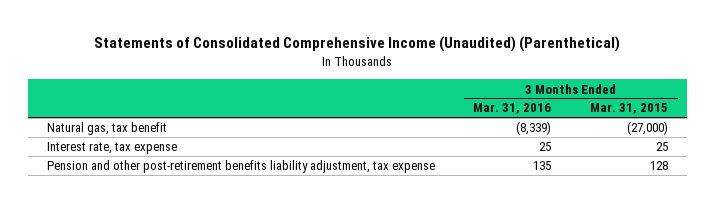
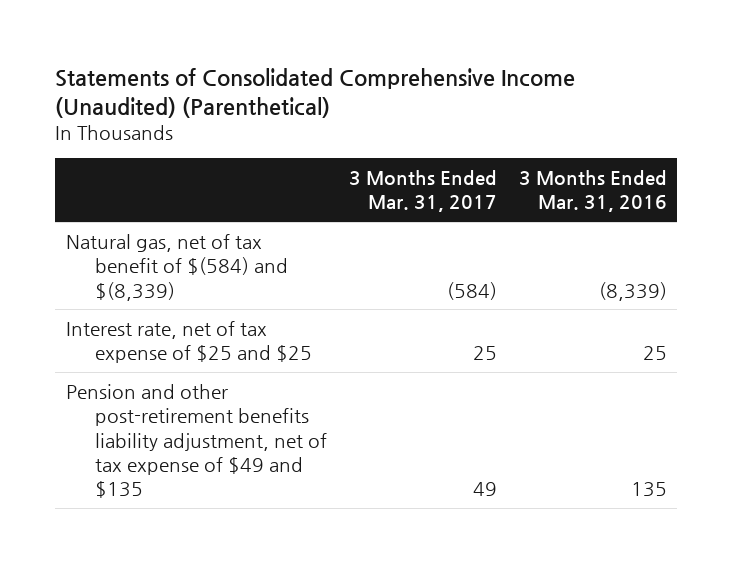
- | 3 Months Ended Mar. 31, 2016 | 3 Months Ended Mar. 31, 2015
+ | 3 Months Ended Mar. 31, 2017 | 3 Months Ended Mar. 31, 2016
- Natural gas, tax benefit | (8,339) | (27,000)
- Interest rate, tax expense | 25 | 25
- Pension and other post-retirement benefits liability adjustment, tax expense | 135 | 128
+ Natural gas, net of tax benefit of $(584) and $(8,339) | (584) | (8,339)
+ Interest rate, net of tax expense of $25 and $25 | 25 | 25
+ Pension and other post-retirement benefits liability adjustment, net of tax expense of $49 and $135 | 49 | 135

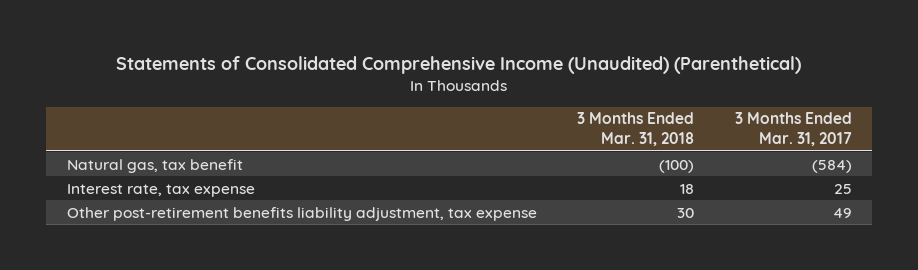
- | 3 Months Ended Mar. 31, 2017 | 3 Months Ended Mar. 31, 2016
+ | 3 Months Ended Mar. 31, 2018 | 3 Months Ended Mar. 31, 2017
- Natural gas, net of tax benefit of $(584) and $(8,339) | (584) | (8,339)
- Interest rate, net of tax expense of $25 and $25 | 25 | 25
- Pension and other post-retirement benefits liability adjustment, net of tax expense of $49 and $135 | 49 | 135
+ Natural gas, tax benefit | (100) | (584)
+ Interest rate, tax expense | 18 | 25
+ Other post-retirement benefits liability adjustment, tax expense | 30 | 49

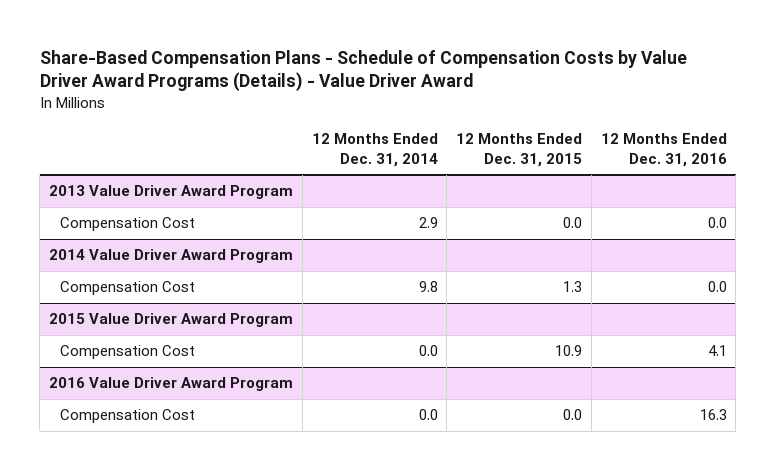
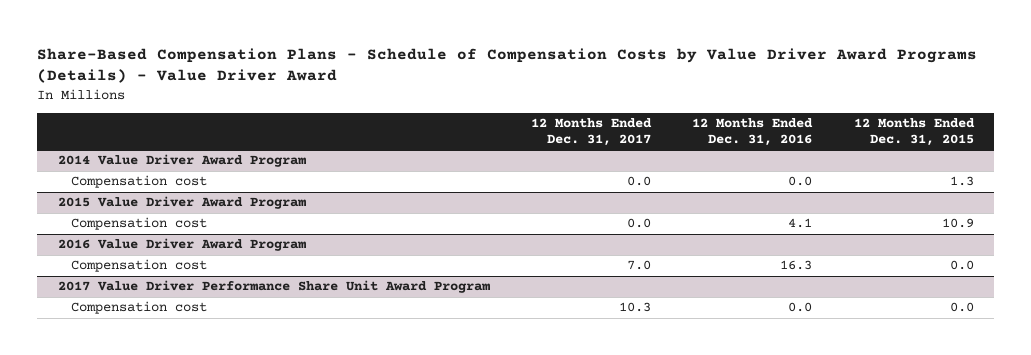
- | 12 Months Ended Dec. 31, 2014 | 12 Months Ended Dec. 31, 2015 | 12 Months Ended Dec. 31, 2016
+ | 12 Months Ended Dec. 31, 2017 | 12 Months Ended Dec. 31, 2016 | 12 Months Ended Dec. 31, 2015
- 2013 Value Driver Award Program
- Compensation Cost | 2.9 | 0.0 | 0.0
@ 2014 Value Driver Award Program
- Compensation Cost | 9.8 | 1.3 | 0.0
+ Compensation cost | 0.0 | 0.0 | 1.3
@ 2015 Value Driver Award Program
- Compensation Cost | 0.0 | 10.9 | 4.1
+ Compensation cost | 0.0 | 4.1 | 10.9
@ 2016 Value Driver Award Program
- Compensation Cost | 0.0 | 0.0 | 16.3
+ Compensation cost | 7.0 | 16.3 | 0.0
+ 2017 Value Driver Performance Share Unit Award Program
+ Compensation cost | 10.3 | 0.0 | 0.0

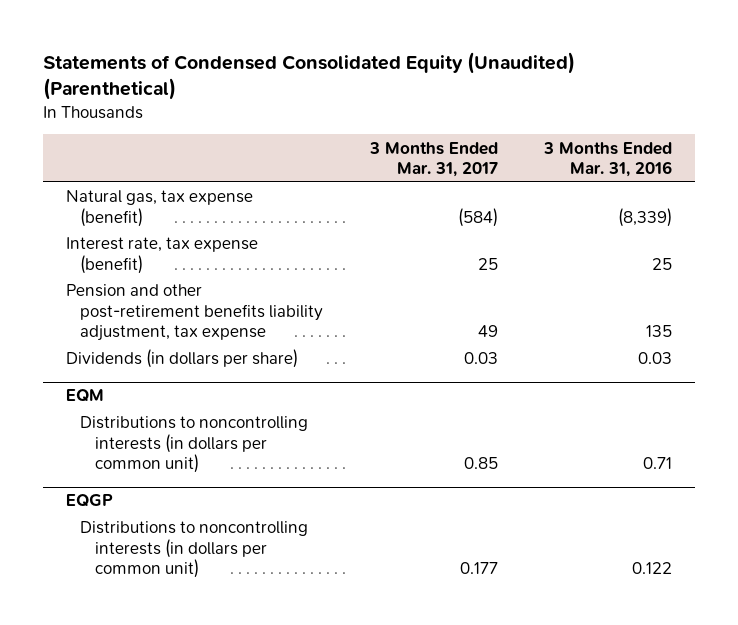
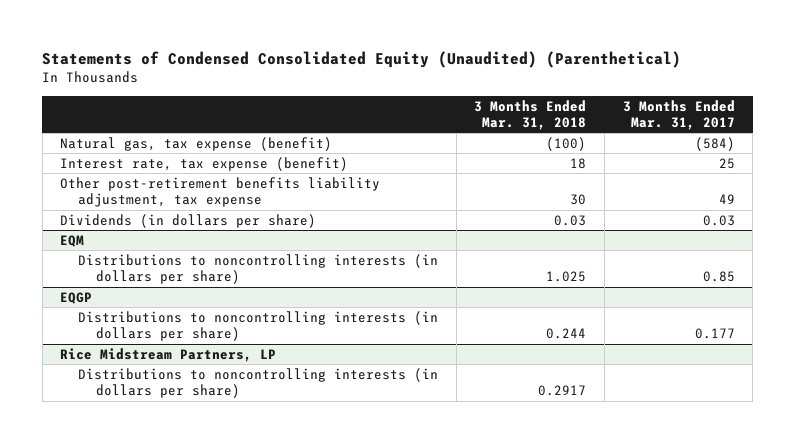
- | 3 Months Ended Mar. 31, 2017 | 3 Months Ended Mar. 31, 2016
+ | 3 Months Ended Mar. 31, 2018 | 3 Months Ended Mar. 31, 2017
- Pension and other post-retirement benefits liability adjustment, tax expense | 49 | 135
+ Other post-retirement benefits liability adjustment, tax expense | 30 | 49
@ EQM
- Distributions to noncontrolling interests (in dollars per common unit) | 0.85 | 0.71
+ Distributions to noncontrolling interests (in dollars per share) | 1.025 | 0.85
@ EQGP
- Distributions to noncontrolling interests (in dollars per common unit) | 0.177 | 0.122
+ Distributions to noncontrolling interests (in dollars per share) | 0.244 | 0.177
+ Rice Midstream Partners, LP
+ Distributions to noncontrolling interests (in dollars per share) | 0.2917 |

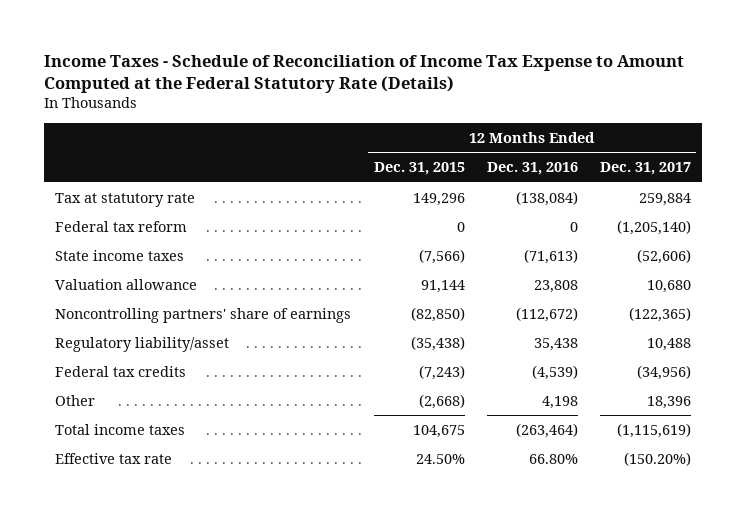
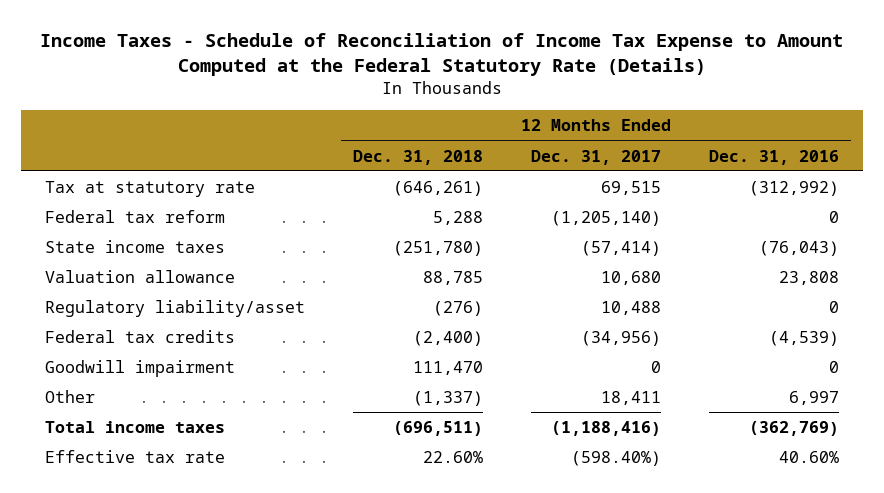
- | 12 Months Ended Dec. 31, 2015 | 12 Months Ended Dec. 31, 2016 | 12 Months Ended Dec. 31, 2017
+ | 12 Months Ended Dec. 31, 2018 | 12 Months Ended Dec. 31, 2017 | 12 Months Ended Dec. 31, 2016
- Tax at statutory rate | 149,296 | (138,084) | 259,884
+ Tax at statutory rate | (646,261) | 69,515 | (312,992)
- State income taxes | (7,566) | (71,613) | (52,606)
+ State income taxes | (251,780) | (57,414) | (76,043)
- Noncontrolling partners' share of earnings | (82,850) | (112,672) | (122,365)
- Regulatory liability/asset | (35,438) | 35,438 | 10,488
+ Regulatory liability/asset | (276) | 10,488 | 0
- Other | (2,668) | 4,198 | 18,396
- Total income taxes | 104,675 | (263,464) | (1,115,619)
- Effective tax rate | 24.50% | 66.80% | (150.20%)
+ Goodwill impairment | 111,470 | 0 | 0
+ Other | (1,337) | 18,411 | 6,997
+ Total income taxes | (696,511) | (1,188,416) | (362,769)
+ Effective tax rate | 22.60% | (598.40%) | 40.60%

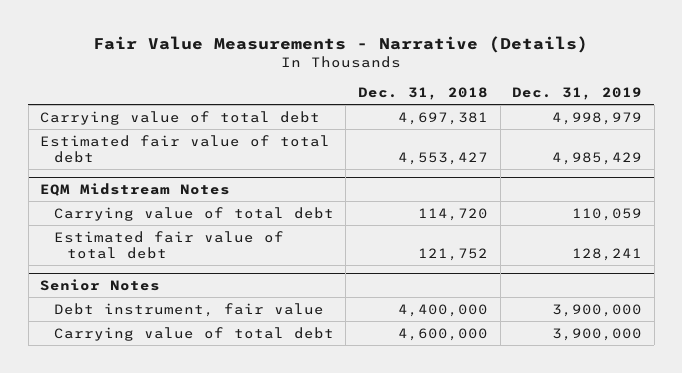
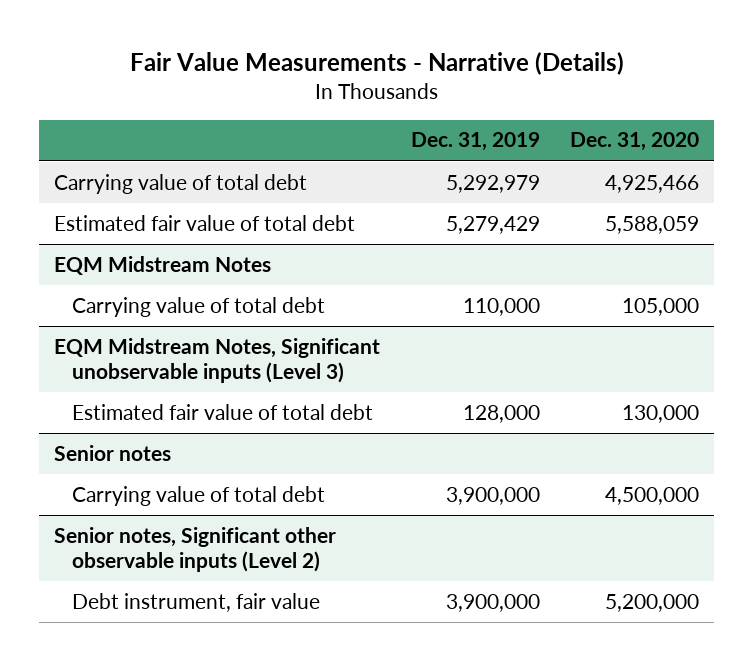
- | Dec. 31, 2018 | Dec. 31, 2019
+ | Dec. 31, 2019 | Dec. 31, 2020
- Carrying value of total debt | 4,697,381 | 4,998,979
- Estimated fair value of total debt | 4,553,427 | 4,985,429
+ Carrying value of total debt | 5,292,979 | 4,925,466
+ Estimated fair value of total debt | 5,279,429 | 5,588,059
@ EQM Midstream Notes
- Carrying value of total debt | 114,720 | 110,059
- Estimated fair value of total debt | 121,752 | 128,241
- Senior Notes
- Debt instrument, fair value | 4,400,000 | 3,900,000
@ EQM Midstream Notes
+ Carrying value of total debt | 110,000 | 105,000
+ EQM Midstream Notes, Significant unobservable inputs (Level 3)
+ Estimated fair value of total debt | 128,000 | 130,000
+ Senior notes
+ Senior notes, Significant other observable inputs (Level 2)
+ Debt instrument, fair value | 3,900,000 | 5,200,000

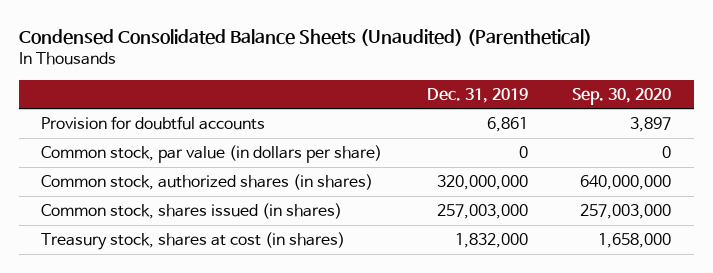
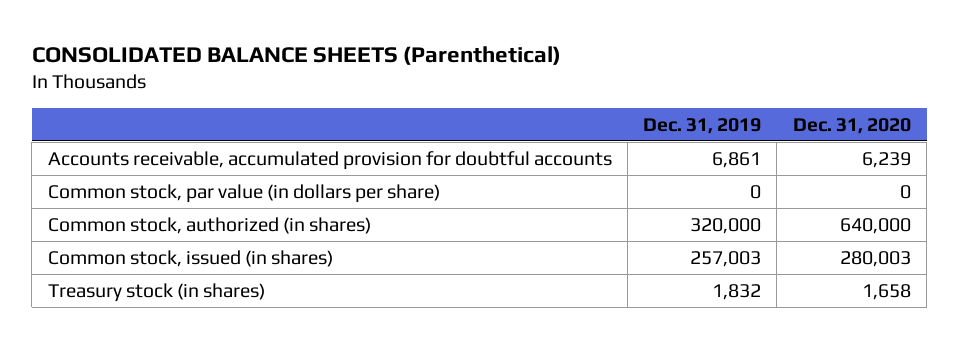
- Condensed Consolidated Balance Sheets (Unaudited) (Parenthetical)
+ CONSOLIDATED BALANCE SHEETS (Parenthetical)
- | Dec. 31, 2019 | Sep. 30, 2020
+ | Dec. 31, 2019 | Dec. 31, 2020
- Provision for doubtful accounts | 6,861 | 3,897
+ Accounts receivable, accumulated provision for doubtful accounts | 6,861 | 6,239
- Common stock, authorized shares (in shares) | 320,000,000 | 640,000,000
- Common stock, shares issued (in shares) | 257,003,000 | 257,003,000
- Treasury stock, shares at cost (in shares) | 1,832,000 | 1,658,000
+ Common stock, authorized (in shares) | 320,000 | 640,000
+ Common stock, issued (in shares) | 257,003 | 280,003
+ Treasury stock (in shares) | 1,832 | 1,658

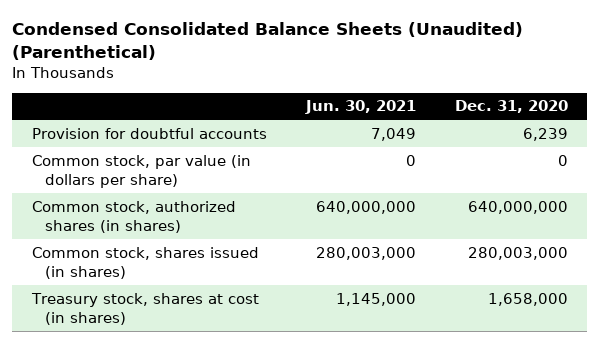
- CONSOLIDATED BALANCE SHEETS (Parenthetical)
+ Condensed Consolidated Balance Sheets (Unaudited) (Parenthetical)
- | Dec. 31, 2019 | Dec. 31, 2020
+ | Jun. 30, 2021 | Dec. 31, 2020
- Accounts receivable, accumulated provision for doubtful accounts | 6,861 | 6,239
+ Provision for doubtful accounts | 7,049 | 6,239
- Common stock, authorized (in shares) | 320,000 | 640,000
- Common stock, issued (in shares) | 257,003 | 280,003
- Treasury stock (in shares) | 1,832 | 1,658
+ Common stock, authorized shares (in shares) | 640,000,000 | 640,000,000
+ Common stock, shares issued (in shares) | 280,003,000 | 280,003,000
+ Treasury stock, shares at cost (in shares) | 1,145,000 | 1,658,000

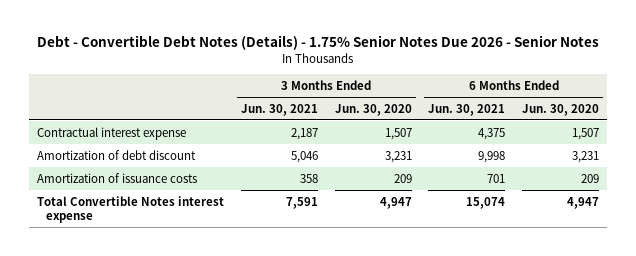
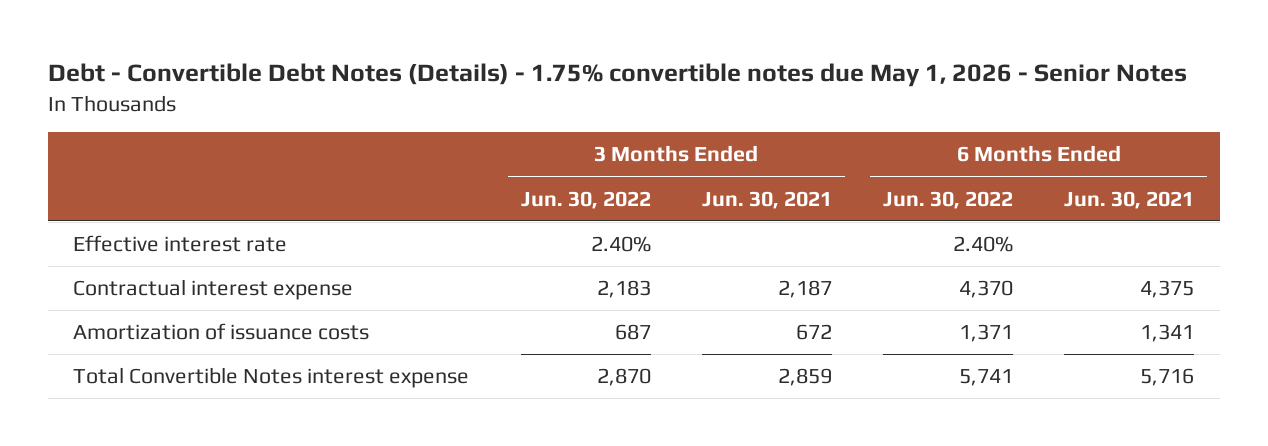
- Debt - Convertible Debt Notes (Details) - 1.75% Senior Notes Due 2026 - Senior Notes
+ Debt - Convertible Debt Notes (Details) - 1.75% convertible notes due May 1, 2026 - Senior Notes
- | 3 Months Ended Jun. 30, 2021 | 3 Months Ended Jun. 30, 2020 | 6 Months Ended Jun. 30, 2021 | 6 Months Ended Jun. 30, 2020
+ | 3 Months Ended Jun. 30, 2022 | 3 Months Ended Jun. 30, 2021 | 6 Months Ended Jun. 30, 2022 | 6 Months Ended Jun. 30, 2021
+ Effective interest rate | 2.40% | | 2.40% |
- Amortization of debt discount | 5,046 | 3,231 | 9,998 | 3,231
- Amortization of issuance costs | 358 | 209 | 701 | 209
- Total Convertible Notes interest expense | 7,591 | 4,947 | 15,074 | 4,947
+ Amortization of issuance costs | 687 | 672 | 1,371 | 1,341
+ Total Convertible Notes interest expense | 2,870 | 2,859 | 5,741 | 5,716

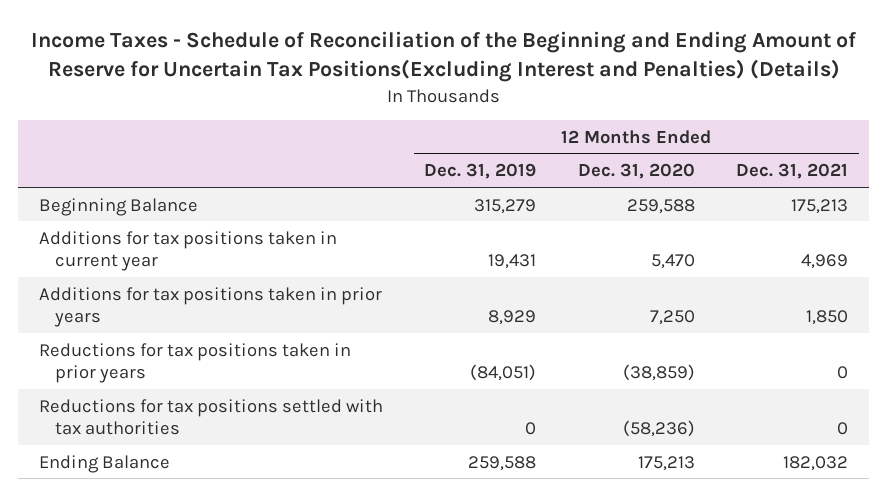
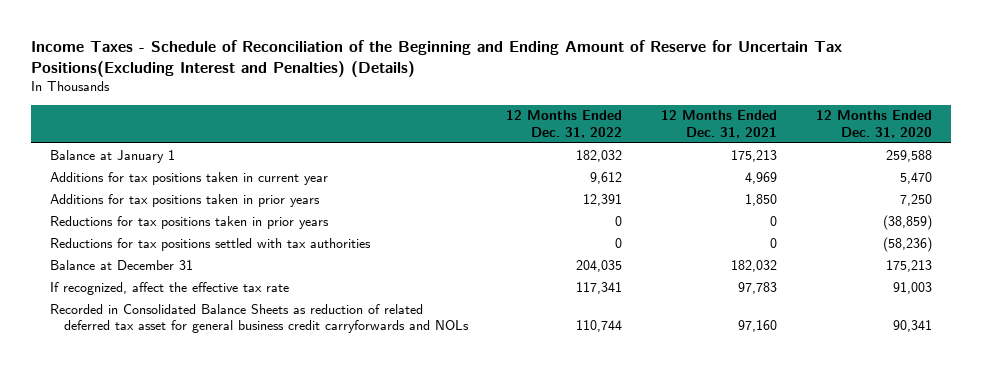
- | 12 Months Ended Dec. 31, 2019 | 12 Months Ended Dec. 31, 2020 | 12 Months Ended Dec. 31, 2021
+ | 12 Months Ended Dec. 31, 2022 | 12 Months Ended Dec. 31, 2021 | 12 Months Ended Dec. 31, 2020
- Beginning Balance | 315,279 | 259,588 | 175,213
+ Balance at January 1 | 182,032 | 175,213 | 259,588
- Ending Balance | 259,588 | 175,213 | 182,032
+ Balance at December 31 | 204,035 | 182,032 | 175,213
+ If recognized, affect the effective tax rate | 117,341 | 97,783 | 91,003
+ Recorded in Consolidated Balance Sheets as reduction of related deferred tax asset for general business credit carryforwards and NOLs | 110,744 | 97,160 | 90,341

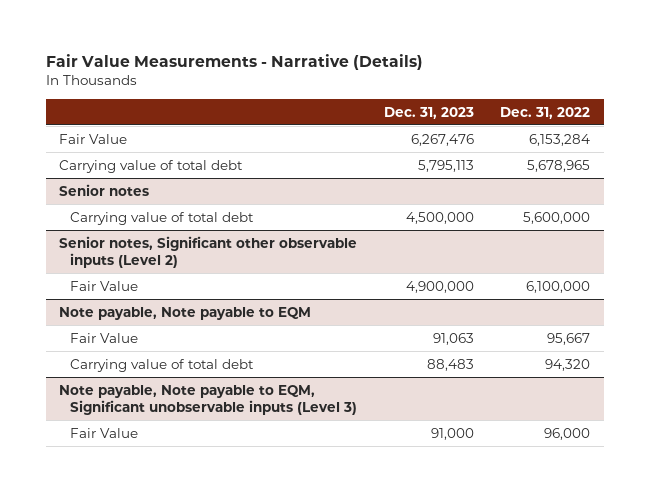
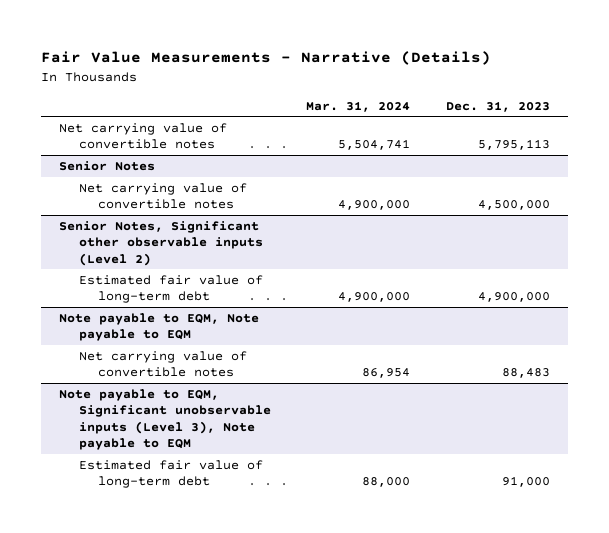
- | Dec. 31, 2023 | Dec. 31, 2022
+ | Mar. 31, 2024 | Dec. 31, 2023
- Fair Value | 6,267,476 | 6,153,284
- Carrying value of total debt | 5,795,113 | 5,678,965
- Senior notes
- Carrying value of total debt | 4,500,000 | 5,600,000
- Senior notes, Significant other observable inputs (Level 2)
- Fair Value | 4,900,000 | 6,100,000
- Note payable, Note payable to EQM
- Fair Value | 91,063 | 95,667
- Carrying value of total debt | 88,483 | 94,320
- Note payable, Note payable to EQM, Significant unobservable inputs (Level 3)
- Fair Value | 91,000 | 96,000
+ Net carrying value of convertible notes | 5,504,741 | 5,795,113
+ Senior Notes
+ Net carrying value of convertible notes | 4,900,000 | 4,500,000
+ Senior Notes, Significant other observable inputs (Level 2)
+ Estimated fair value of long-term debt | 4,900,000 | 4,900,000
+ Note payable to EQM, Note payable to EQM
+ Net carrying value of convertible notes | 86,954 | 88,483
+ Note payable to EQM, Significant unobservable inputs (Level 3), Note payable to EQM
+ Estimated fair value of long-term debt | 88,000 | 91,000

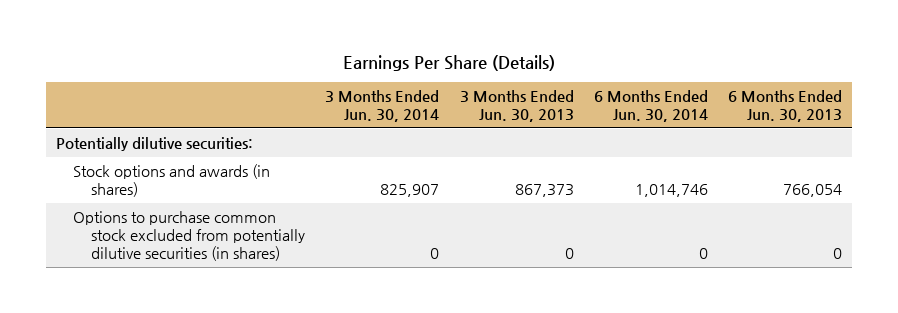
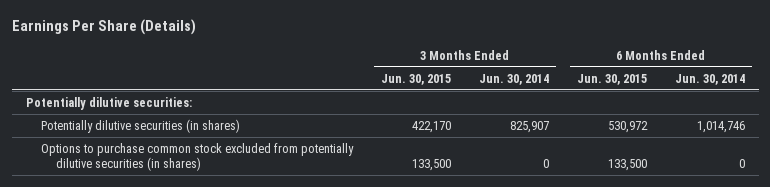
- | 3 Months Ended Jun. 30, 2014 | 3 Months Ended Jun. 30, 2013 | 6 Months Ended Jun. 30, 2014 | 6 Months Ended Jun. 30, 2013
+ | 3 Months Ended Jun. 30, 2015 | 3 Months Ended Jun. 30, 2014 | 6 Months Ended Jun. 30, 2015 | 6 Months Ended Jun. 30, 2014
- Stock options and awards (in shares) | 825,907 | 867,373 | 1,014,746 | 766,054
+ Potentially dilutive securities (in shares) | 422,170 | 825,907 | 530,972 | 1,014,746

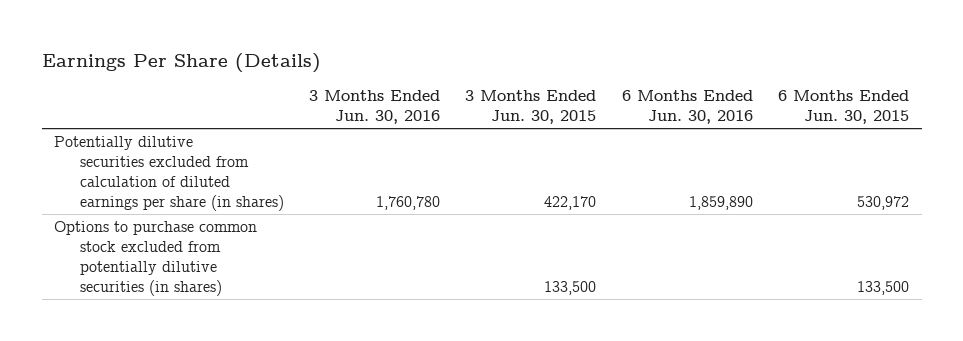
- | 3 Months Ended Jun. 30, 2015 | 3 Months Ended Jun. 30, 2014 | 6 Months Ended Jun. 30, 2015 | 6 Months Ended Jun. 30, 2014
+ | 3 Months Ended Jun. 30, 2016 | 3 Months Ended Jun. 30, 2015 | 6 Months Ended Jun. 30, 2016 | 6 Months Ended Jun. 30, 2015
- Potentially dilutive securities:
- Potentially dilutive securities (in shares) | 422,170 | 825,907 | 530,972 | 1,014,746
+ Potentially dilutive securities excluded from calculation of diluted earnings per share (in shares) | 1,760,780 | 422,170 | 1,859,890 | 530,972

